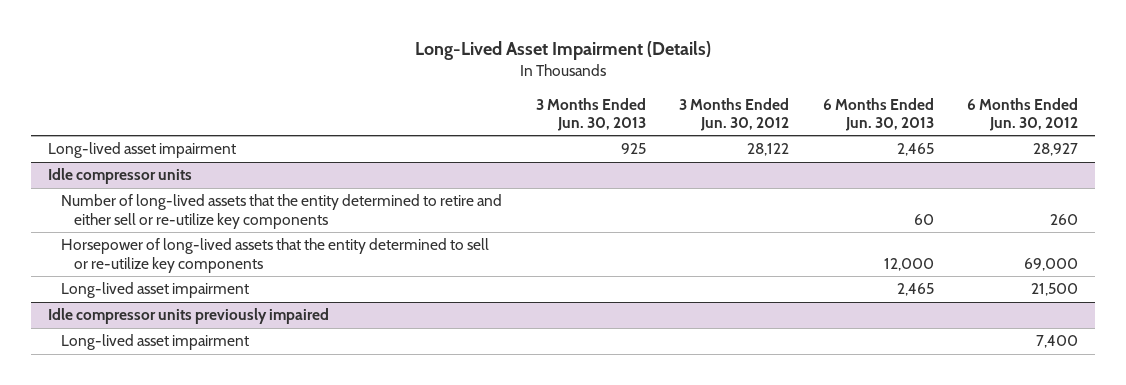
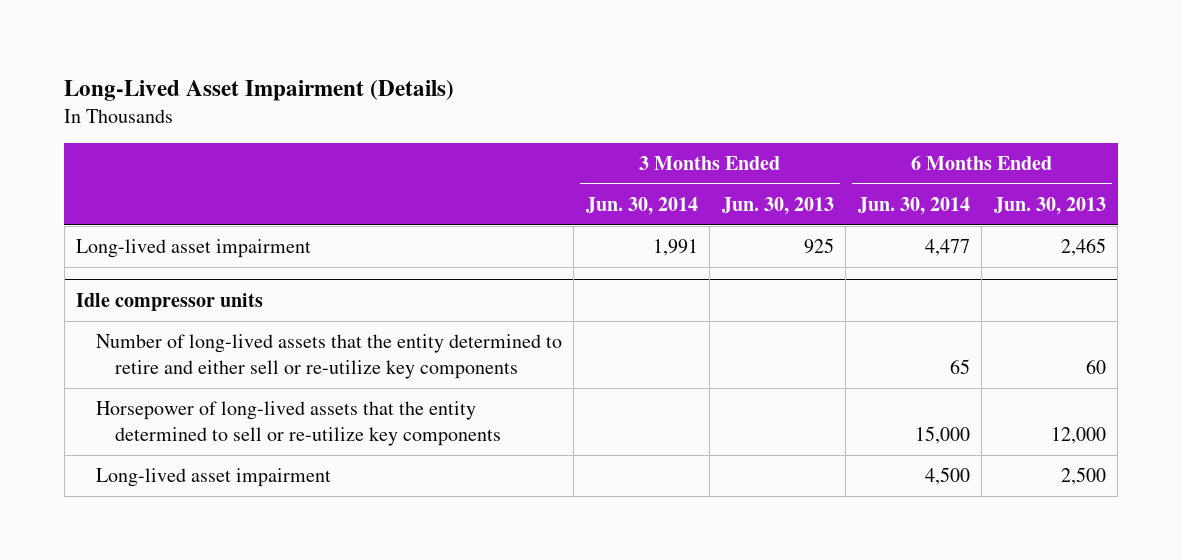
- | 3 Months Ended Jun. 30, 2013 | 3 Months Ended Jun. 30, 2012 | 6 Months Ended Jun. 30, 2013 | 6 Months Ended Jun. 30, 2012
+ | 3 Months Ended Jun. 30, 2014 | 3 Months Ended Jun. 30, 2013 | 6 Months Ended Jun. 30, 2014 | 6 Months Ended Jun. 30, 2013
@ Idle compressor units
- Long-lived asset impairment | | | 2,465 | 21,500
- Idle compressor units previously impaired
- Long-lived asset impairment | | | | 7,400
@ Idle compressor units
+ Long-lived asset impairment | | | 4,500 | 2,500

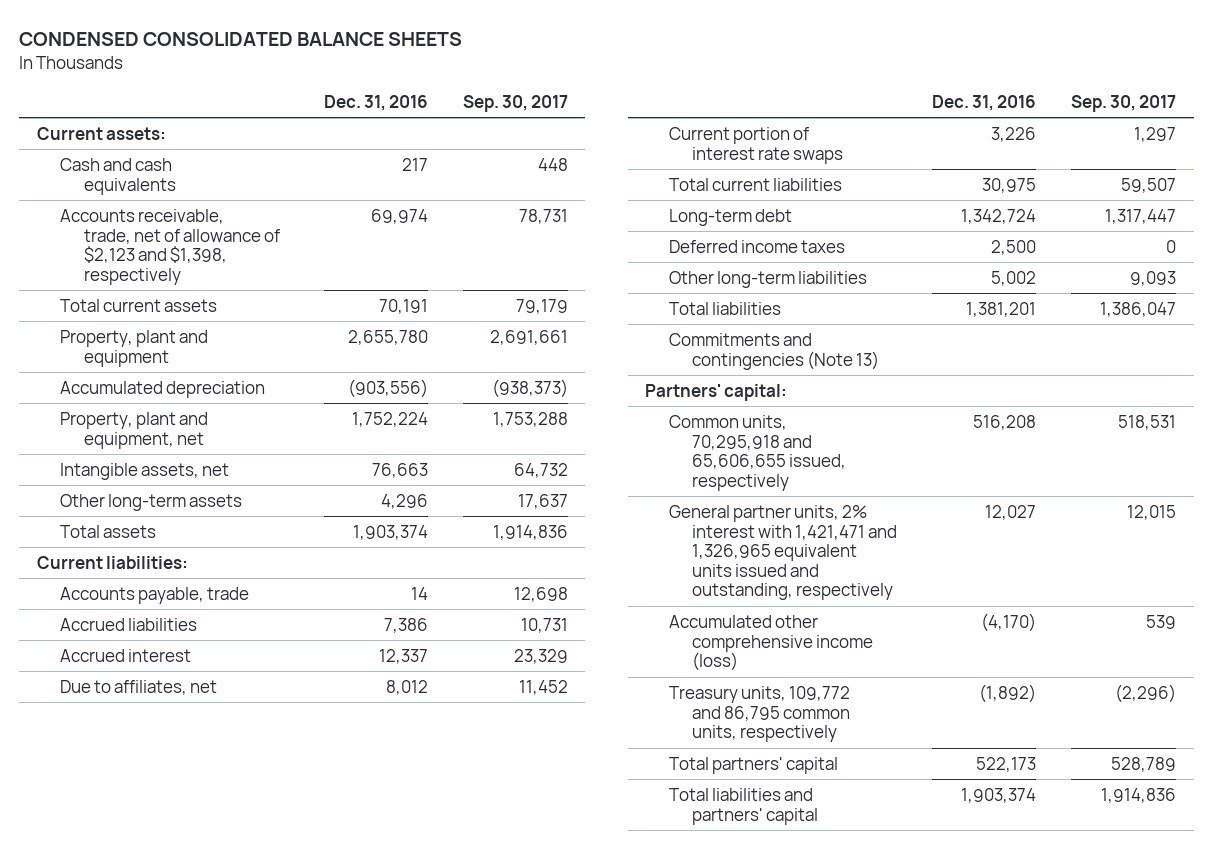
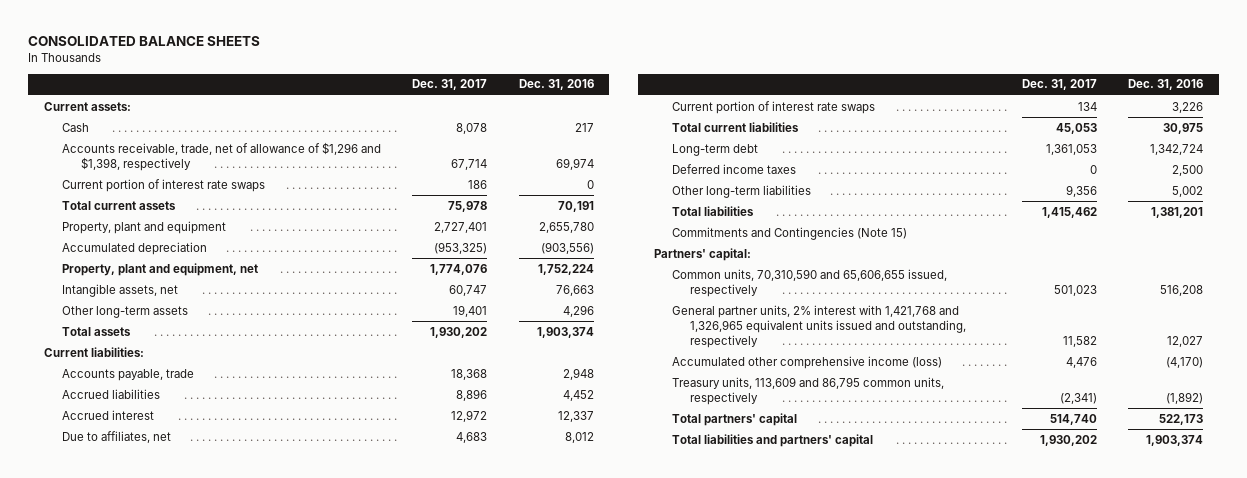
- CONDENSED CONSOLIDATED BALANCE SHEETS
+ CONSOLIDATED BALANCE SHEETS
- | Dec. 31, 2016 | Sep. 30, 2017
+ | Dec. 31, 2017 | Dec. 31, 2016
- Cash and cash equivalents | 217 | 448
- Accounts receivable, trade, net of allowance of $2,123 and $1,398, respectively | 69,974 | 78,731
+ Cash | 8,078 | 217
+ Accounts receivable, trade, net of allowance of $1,296 and $1,398, respectively | 67,714 | 69,974
+ Current portion of interest rate swaps | 186 | 0
- Accounts payable, trade | 14 | 12,698
- Accrued liabilities | 7,386 | 10,731
+ Accounts payable, trade | 18,368 | 2,948
+ Accrued liabilities | 8,896 | 4,452
- Commitments and contingencies (Note 13)
+ Commitments and Contingencies (Note 15)
- Common units, 70,295,918 and 65,606,655 issued, respectively | 516,208 | 518,531
- General partner units, 2% interest with 1,421,471 and 1,326,965 equivalent units issued and outstanding, respectively | 12,027 | 12,015
+ Common units, 70,310,590 and 65,606,655 issued, respectively | 501,023 | 516,208
+ General partner units, 2% interest with 1,421,768 and 1,326,965 equivalent units issued and outstanding, respectively | 11,582 | 12,027
- Treasury units, 109,772 and 86,795 common units, respectively | (1,892) | (2,296)
+ Treasury units, 113,609 and 86,795 common units, respectively | (2,341) | (1,892)

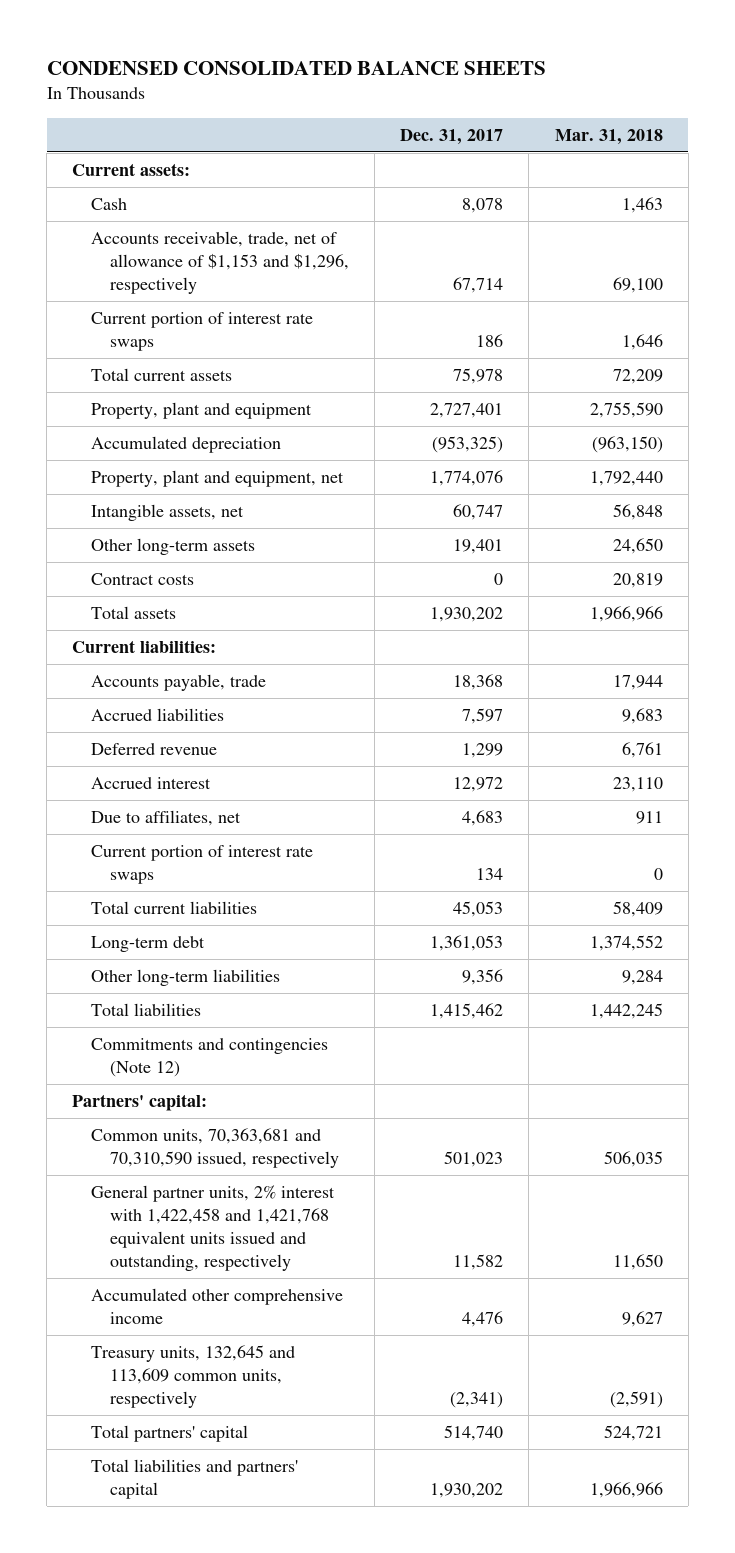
- CONSOLIDATED BALANCE SHEETS
+ CONDENSED CONSOLIDATED BALANCE SHEETS
- | Dec. 31, 2017 | Dec. 31, 2016
+ | Dec. 31, 2017 | Mar. 31, 2018
- Accounts receivable, trade, net of allowance of $1,296 and $1,398, respectively | 67,714 | 69,974
+ Accounts receivable, trade, net of allowance of $1,153 and $1,296, respectively | 67,714 | 69,100
+ Contract costs | 0 | 20,819
- Accrued liabilities | 8,896 | 4,452
+ Accrued liabilities | 7,597 | 9,683
+ Deferred revenue | 1,299 | 6,761
- Deferred income taxes | 0 | 2,500
- Commitments and Contingencies (Note 15)
+ Commitments and contingencies (Note 12)
- Common units, 70,310,590 and 65,606,655 issued, respectively | 501,023 | 516,208
- General partner units, 2% interest with 1,421,768 and 1,326,965 equivalent units issued and outstanding, respectively | 11,582 | 12,027
- Accumulated other comprehensive income (loss) | 4,476 | (4,170)
- Treasury units, 113,609 and 86,795 common units, respectively | (2,341) | (1,892)
+ Common units, 70,363,681 and 70,310,590 issued, respectively | 501,023 | 506,035
+ General partner units, 2% interest with 1,422,458 and 1,421,768 equivalent units issued and outstanding, respectively | 11,582 | 11,650
+ Accumulated other comprehensive income | 4,476 | 9,627
+ Treasury units, 132,645 and 113,609 common units, respectively | (2,341) | (2,591)

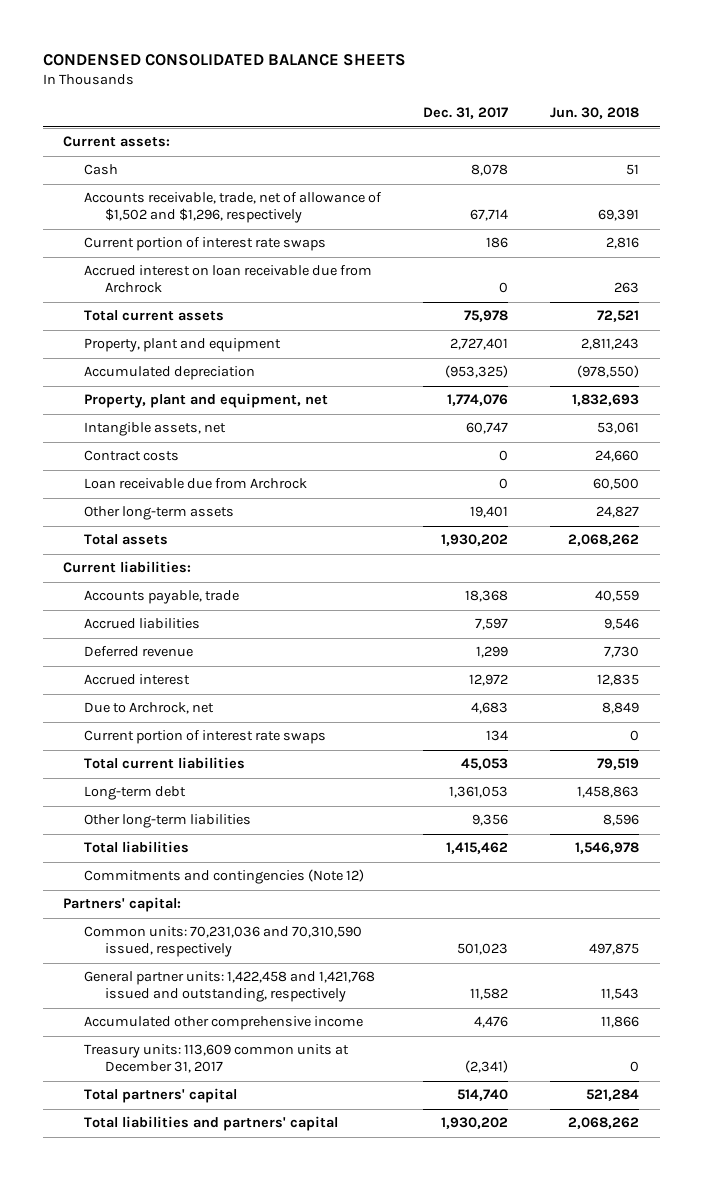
- | Dec. 31, 2017 | Mar. 31, 2018
+ | Dec. 31, 2017 | Jun. 30, 2018
- Accounts receivable, trade, net of allowance of $1,153 and $1,296, respectively | 67,714 | 69,100
+ Accounts receivable, trade, net of allowance of $1,502 and $1,296, respectively | 67,714 | 69,391
+ Accrued interest on loan receivable due from Archrock | 0 | 263
+ Loan receivable due from Archrock | 0 | 60,500
moved down: Other long-term assets | 19,401 | 24,827
- Due to affiliates, net | 4,683 | 911
+ Due to Archrock, net | 4,683 | 8,849
- Common units, 70,363,681 and 70,310,590 issued, respectively | 501,023 | 506,035
- General partner units, 2% interest with 1,422,458 and 1,421,768 equivalent units issued and outstanding, respectively | 11,582 | 11,650
+ Common units: 70,231,036 and 70,310,590 issued, respectively | 501,023 | 497,875
+ General partner units: 1,422,458 and 1,421,768 issued and outstanding, respectively | 11,582 | 11,543
- Treasury units, 132,645 and 113,609 common units, respectively | (2,341) | (2,591)
+ Treasury units: 113,609 common units at December 31, 2017 | (2,341) | 0

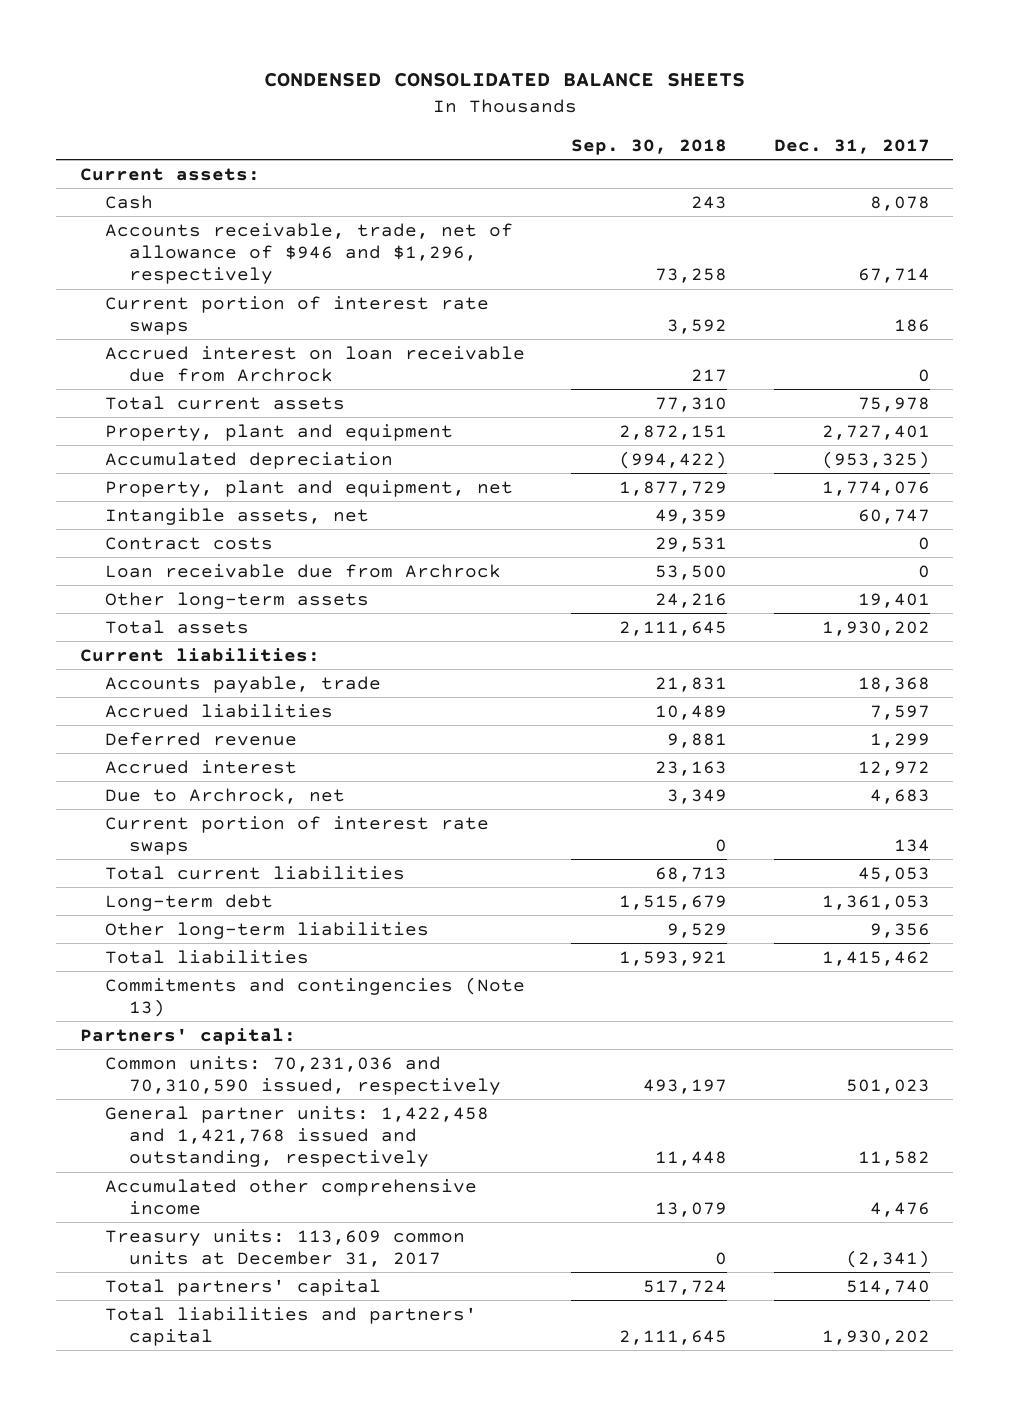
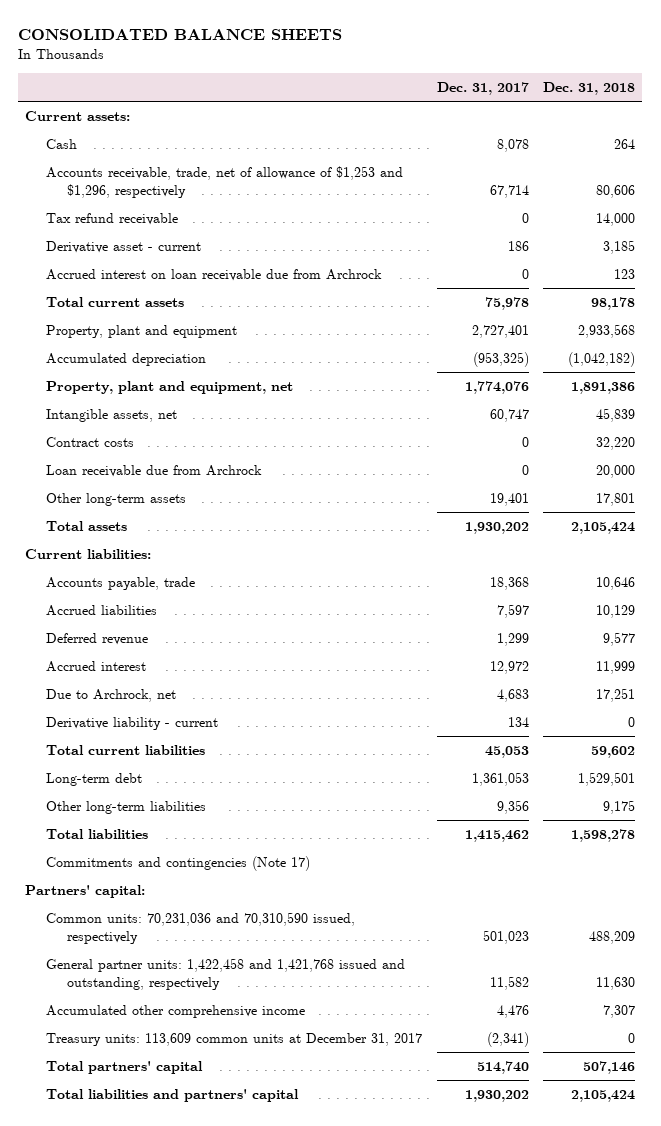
- CONDENSED CONSOLIDATED BALANCE SHEETS
+ CONSOLIDATED BALANCE SHEETS
- | Sep. 30, 2018 | Dec. 31, 2017
+ | Dec. 31, 2017 | Dec. 31, 2018
- Accounts receivable, trade, net of allowance of $946 and $1,296, respectively | 73,258 | 67,714
- Current portion of interest rate swaps | 3,592 | 186
+ Accounts receivable, trade, net of allowance of $1,253 and $1,296, respectively | 67,714 | 80,606
+ Tax refund receivable | 0 | 14,000
+ Derivative asset - current | 186 | 3,185
- Current portion of interest rate swaps | 0 | 134
+ Derivative liability - current | 134 | 0
- Commitments and contingencies (Note 13)
+ Commitments and contingencies (Note 17)

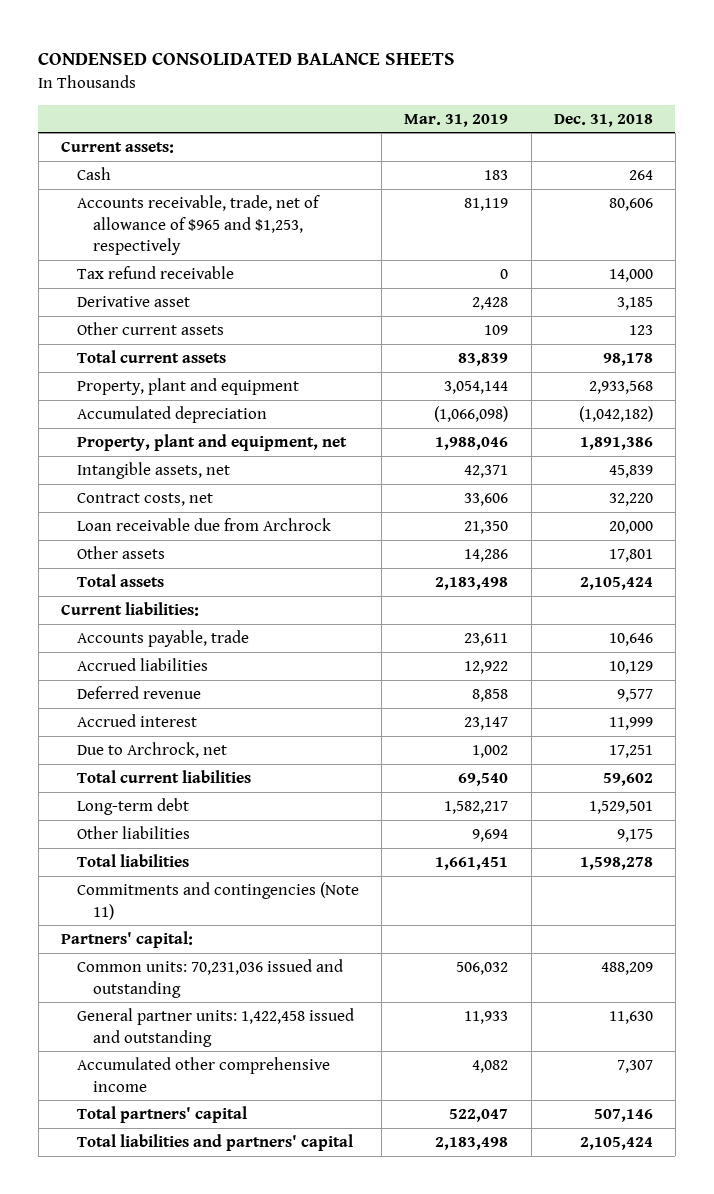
- CONSOLIDATED BALANCE SHEETS
+ CONDENSED CONSOLIDATED BALANCE SHEETS
- | Dec. 31, 2017 | Dec. 31, 2018
+ | Mar. 31, 2019 | Dec. 31, 2018
- Accounts receivable, trade, net of allowance of $1,253 and $1,296, respectively | 67,714 | 80,606
+ Accounts receivable, trade, net of allowance of $965 and $1,253, respectively | 81,119 | 80,606
- Derivative asset - current | 186 | 3,185
- Accrued interest on loan receivable due from Archrock | 0 | 123
+ Derivative asset | 2,428 | 3,185
+ Other current assets | 109 | 123
- Contract costs | 0 | 32,220
+ Contract costs, net | 33,606 | 32,220
- Other long-term assets | 19,401 | 17,801
+ Other assets | 14,286 | 17,801
- Derivative liability - current | 134 | 0
- Other long-term liabilities | 9,356 | 9,175
+ Other liabilities | 9,694 | 9,175
- Commitments and contingencies (Note 17)
+ Commitments and contingencies (Note 11)
- Common units: 70,231,036 and 70,310,590 issued, respectively | 501,023 | 488,209
- General partner units: 1,422,458 and 1,421,768 issued and outstanding, respectively | 11,582 | 11,630
+ Common units: 70,231,036 issued and outstanding | 506,032 | 488,209
+ General partner units: 1,422,458 issued and outstanding | 11,933 | 11,630
- Treasury units: 113,609 common units at December 31, 2017 | (2,341) | 0

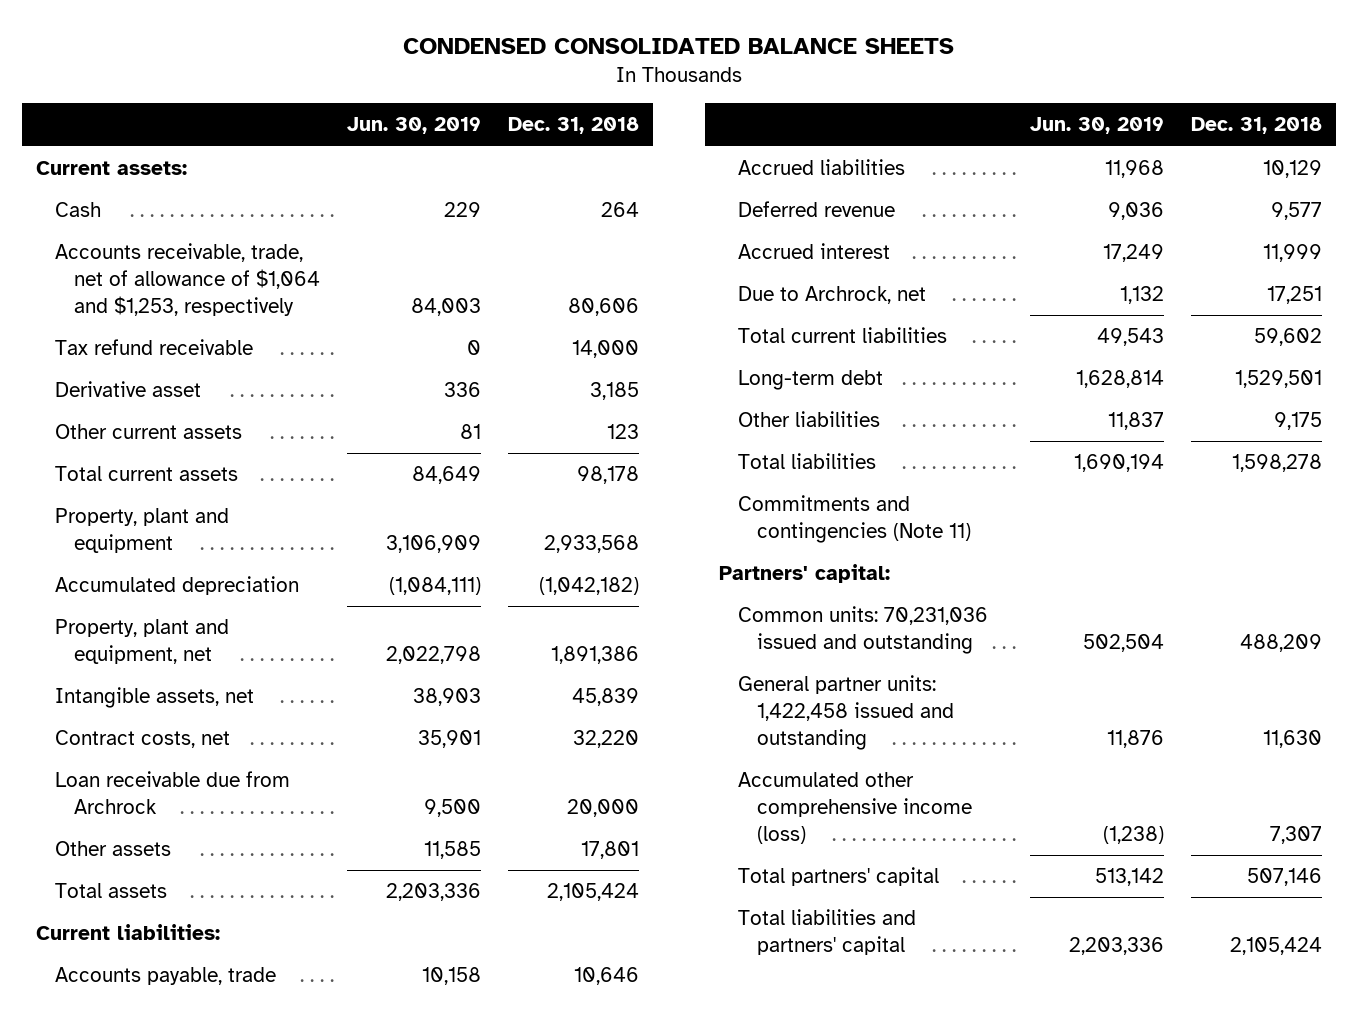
- | Mar. 31, 2019 | Dec. 31, 2018
+ | Jun. 30, 2019 | Dec. 31, 2018
- Accounts receivable, trade, net of allowance of $965 and $1,253, respectively | 81,119 | 80,606
+ Accounts receivable, trade, net of allowance of $1,064 and $1,253, respectively | 84,003 | 80,606
- Accumulated other comprehensive income | 4,082 | 7,307
+ Accumulated other comprehensive income (loss) | (1,238) | 7,307

